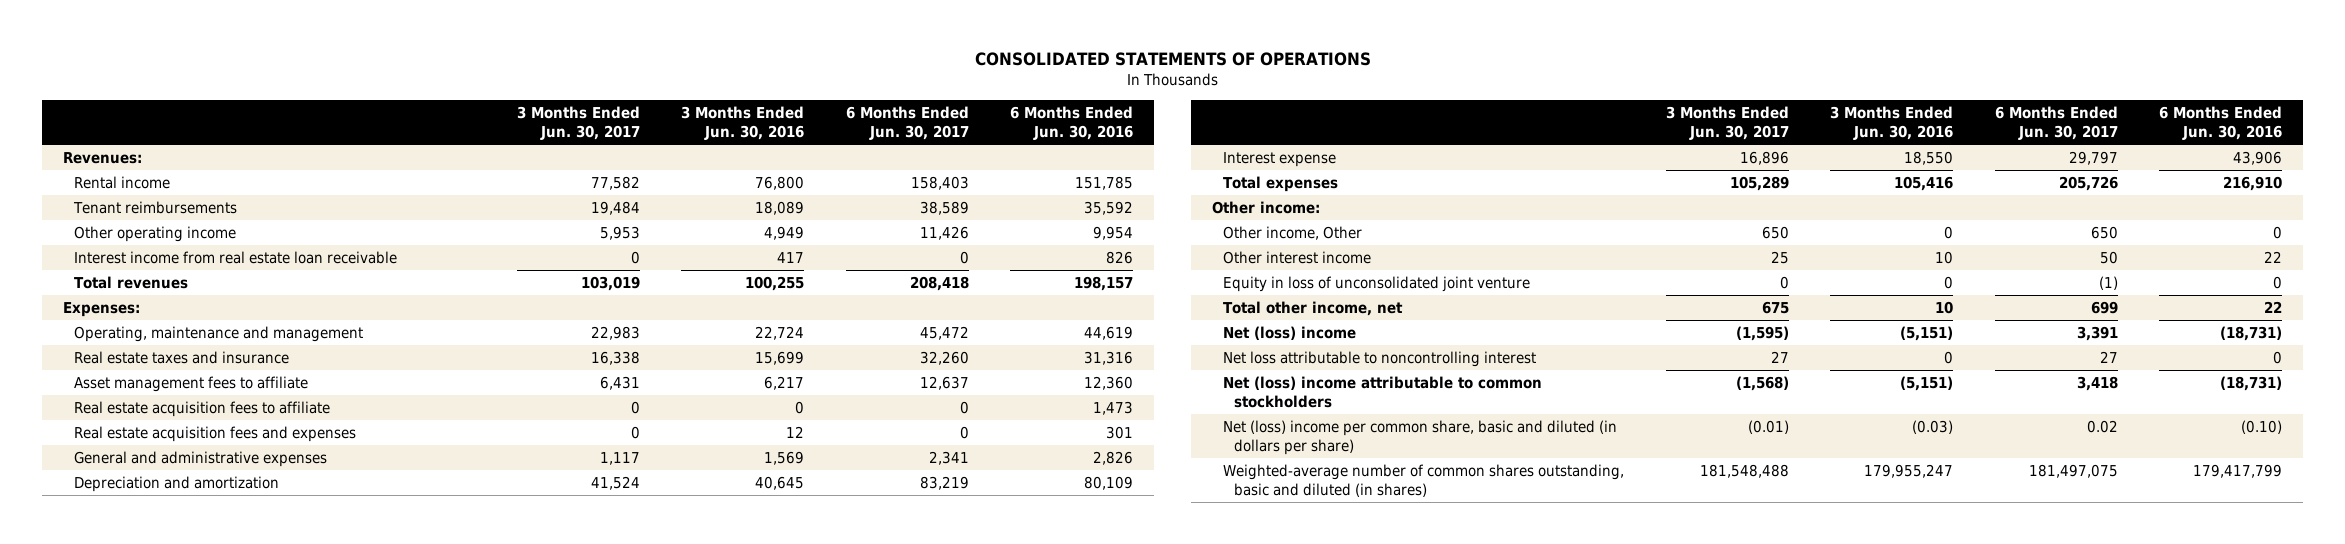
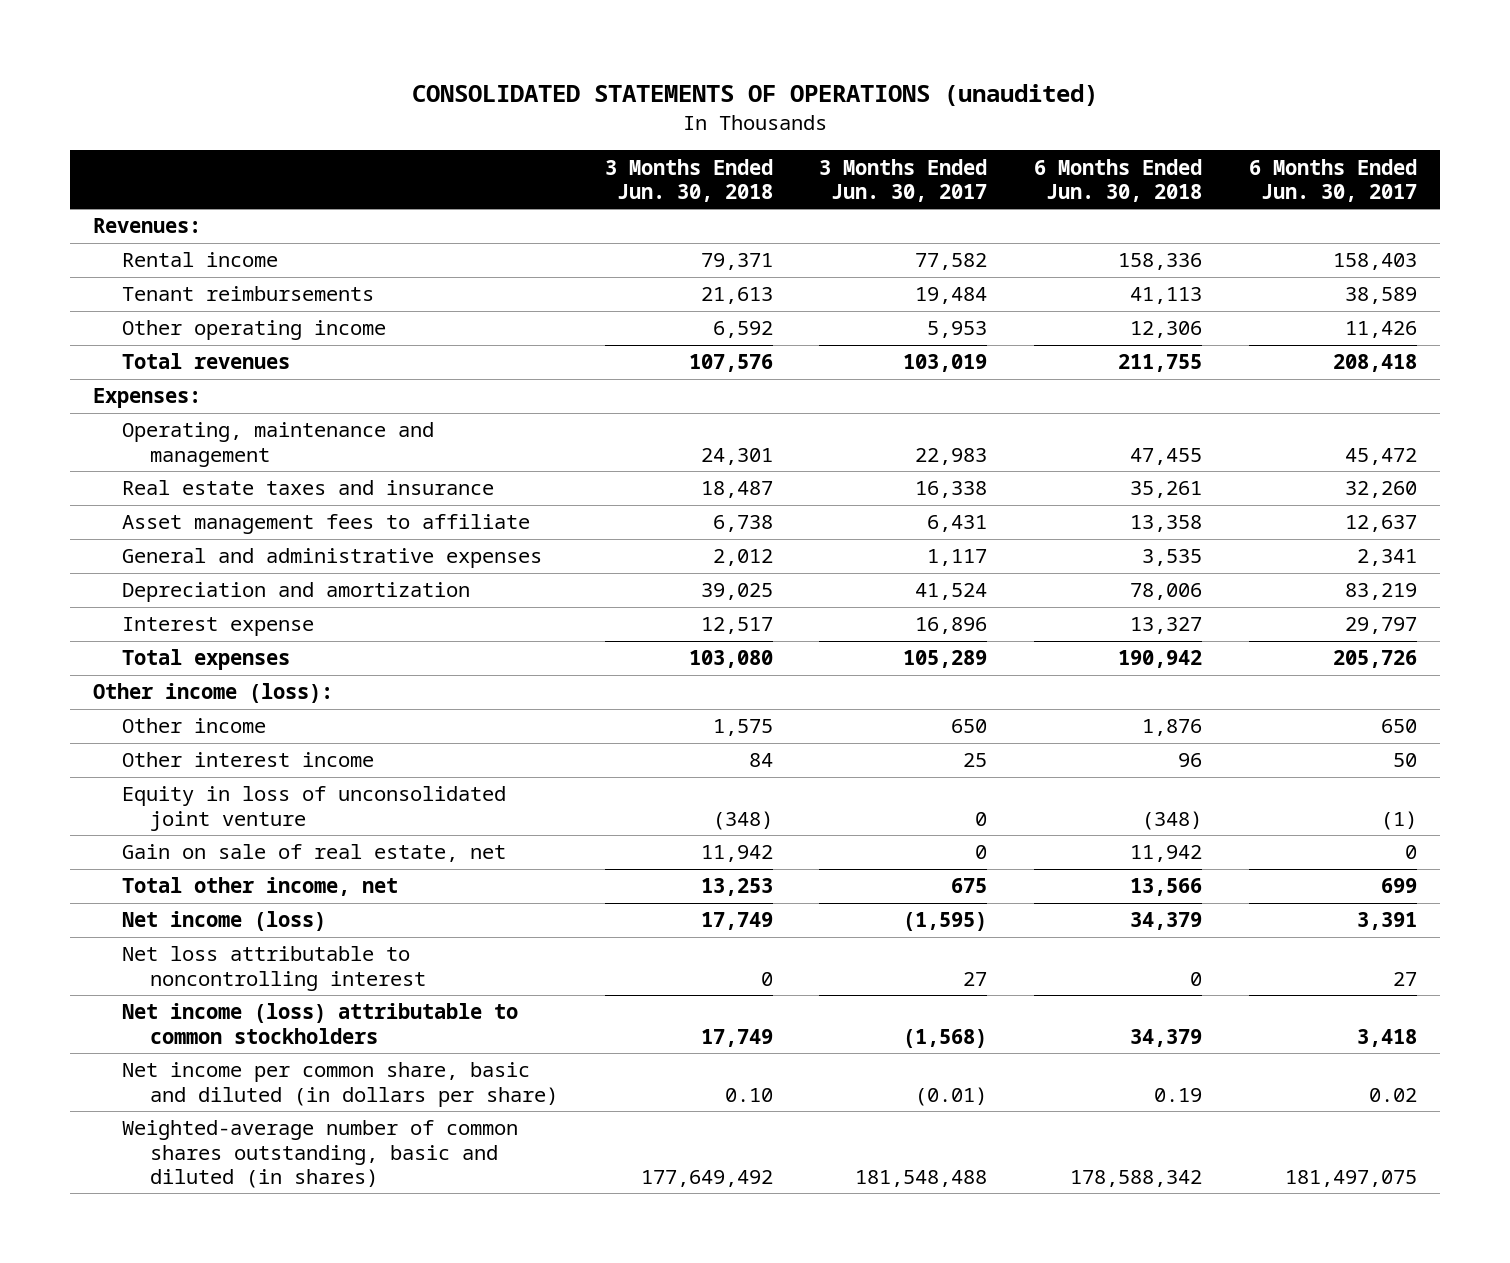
- CONSOLIDATED STATEMENTS OF OPERATIONS
+ CONSOLIDATED STATEMENTS OF OPERATIONS (unaudited)
- | 3 Months Ended Jun. 30, 2017 | 3 Months Ended Jun. 30, 2016 | 6 Months Ended Jun. 30, 2017 | 6 Months Ended Jun. 30, 2016
+ | 3 Months Ended Jun. 30, 2018 | 3 Months Ended Jun. 30, 2017 | 6 Months Ended Jun. 30, 2018 | 6 Months Ended Jun. 30, 2017
- Interest income from real estate loan receivable | 0 | 417 | 0 | 826
- Real estate acquisition fees to affiliate | 0 | 0 | 0 | 1,473
- Real estate acquisition fees and expenses | 0 | 12 | 0 | 301
- Other income:
- Other income, Other | 650 | 0 | 650 | 0
+ Other income (loss):
+ Other income | 1,575 | 650 | 1,876 | 650
+ Gain on sale of real estate, net | 11,942 | 0 | 11,942 | 0
- Net (loss) income | (1,595) | (5,151) | 3,391 | (18,731)
+ Net income (loss) | 17,749 | (1,595) | 34,379 | 3,391
- Net (loss) income attributable to common stockholders | (1,568) | (5,151) | 3,418 | (18,731)
- Net (loss) income per common share, basic and diluted (in dollars per share) | (0.01) | (0.03) | 0.02 | (0.10)
+ Net income (loss) attributable to common stockholders | 17,749 | (1,568) | 34,379 | 3,418
+ Net income per common share, basic and diluted (in dollars per share) | 0.10 | (0.01) | 0.19 | 0.02

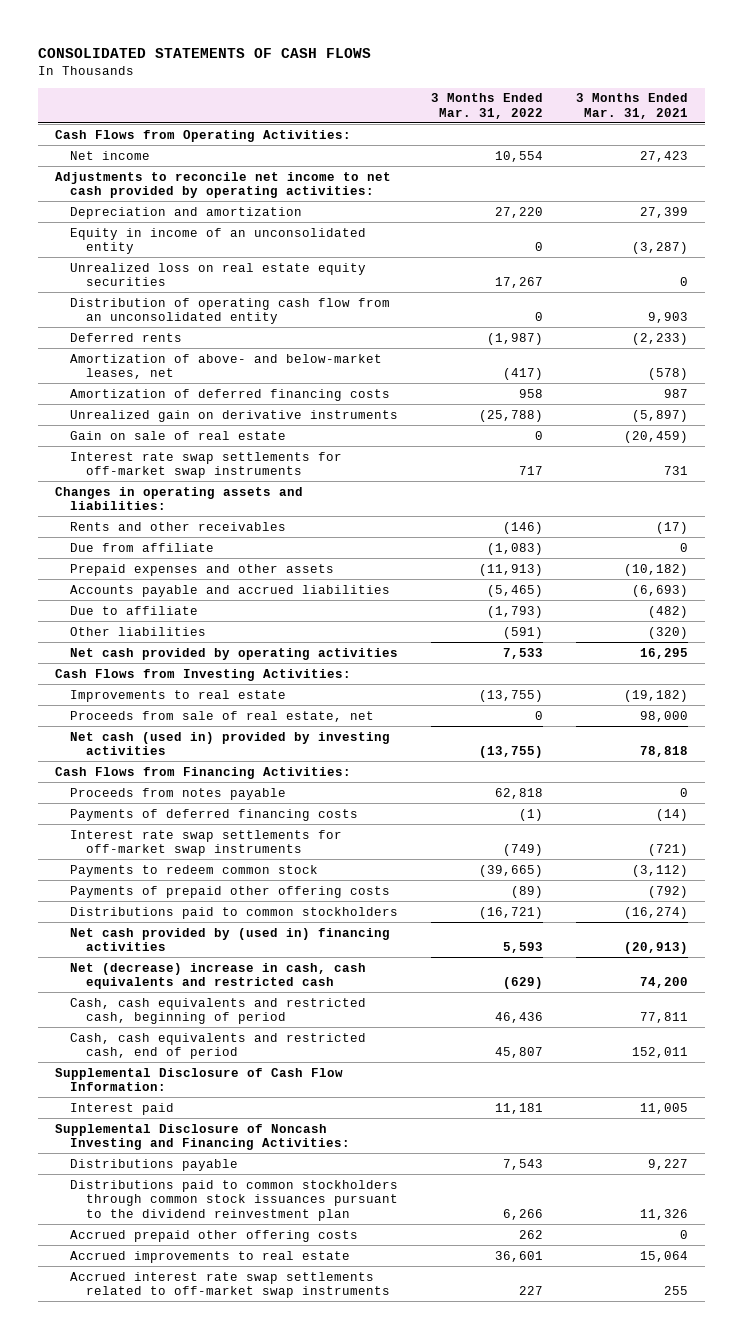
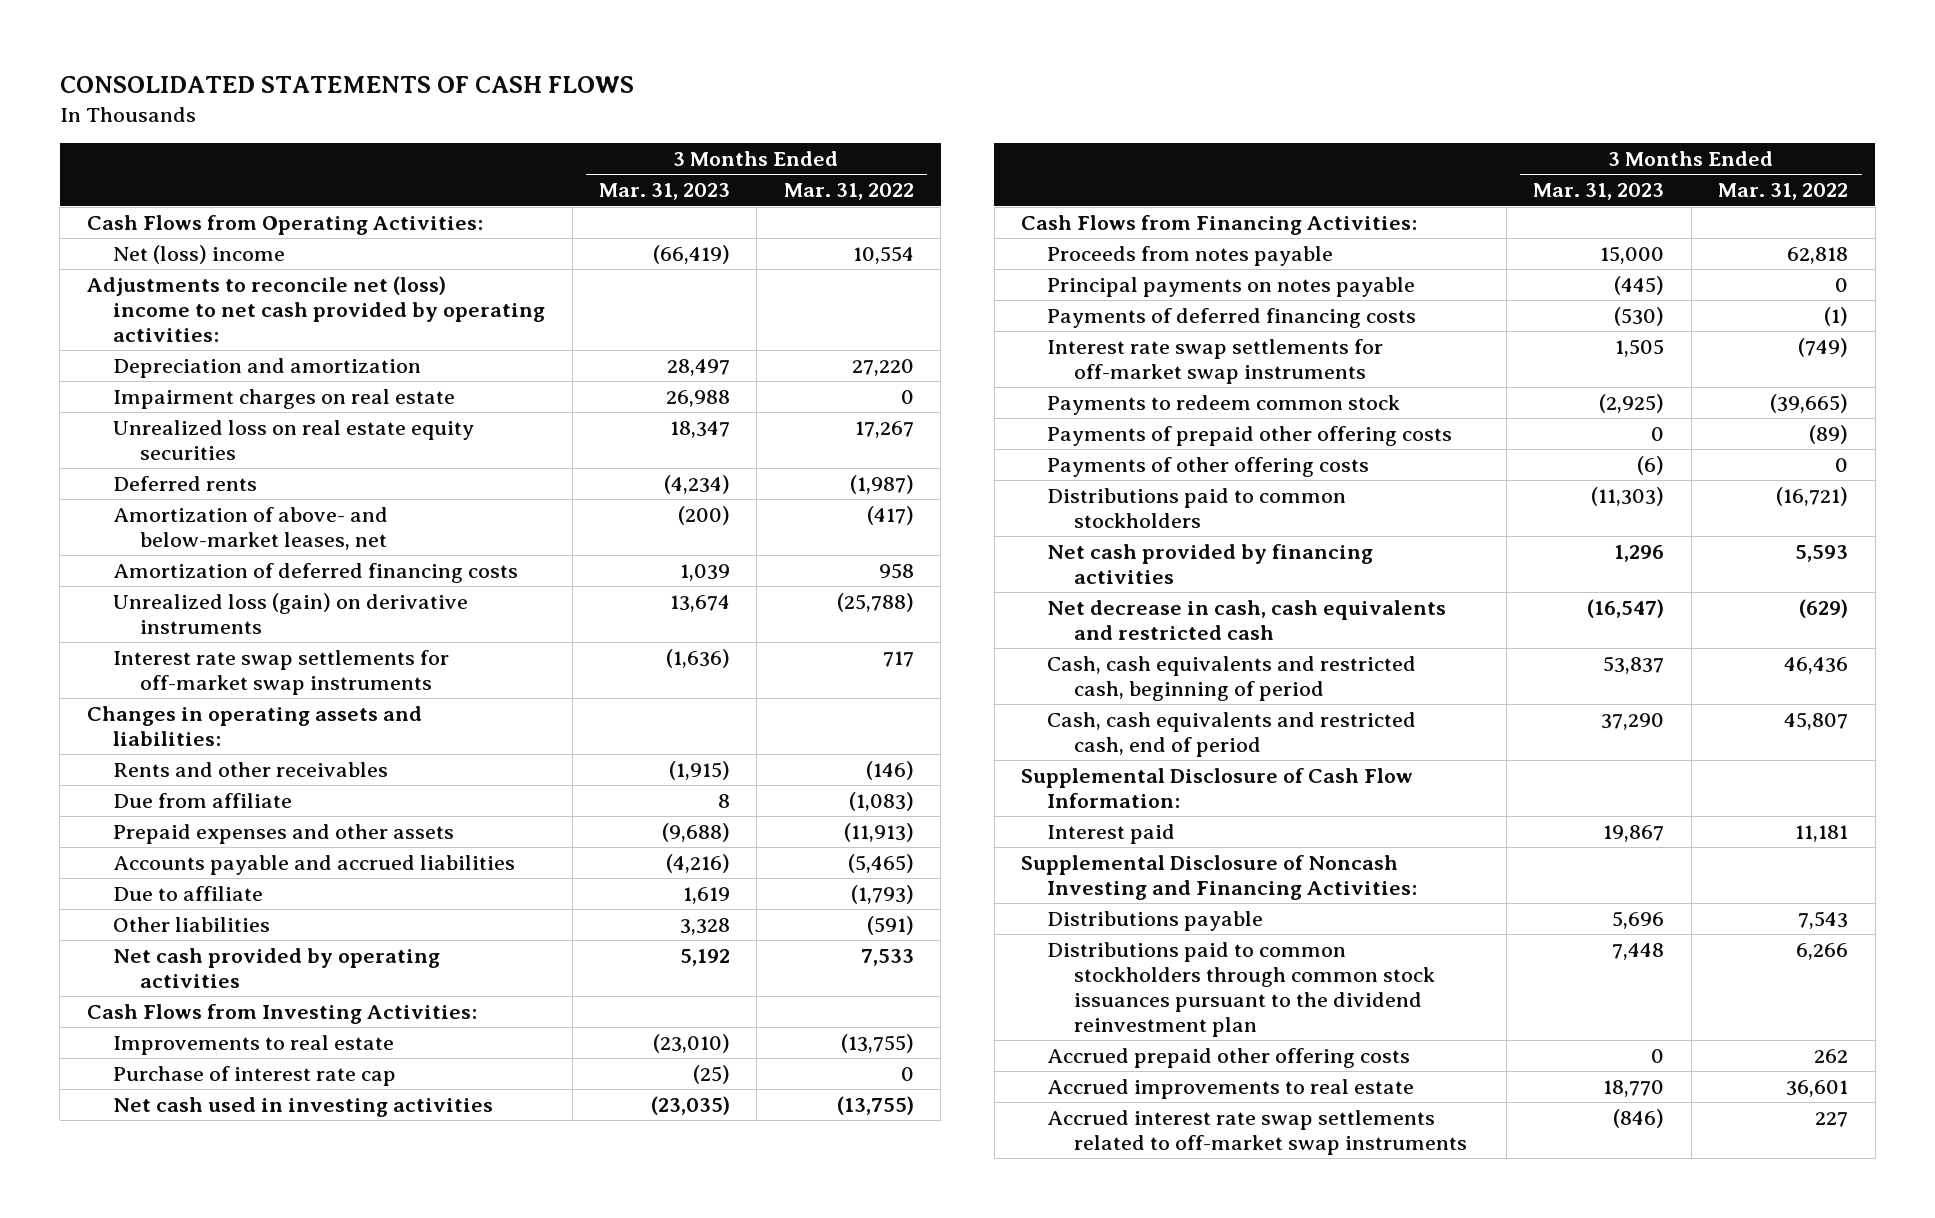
- | 3 Months Ended Mar. 31, 2022 | 3 Months Ended Mar. 31, 2021
+ | 3 Months Ended Mar. 31, 2023 | 3 Months Ended Mar. 31, 2022
- Net income | 10,554 | 27,423
- Adjustments to reconcile net income to net cash provided by operating activities:
+ Net (loss) income | (66,419) | 10,554
+ Adjustments to reconcile net (loss) income to net cash provided by operating activities:
- Equity in income of an unconsolidated entity | 0 | (3,287)
+ Impairment charges on real estate | 26,988 | 0
- Distribution of operating cash flow from an unconsolidated entity | 0 | 9,903
- Unrealized gain on derivative instruments | (25,788) | (5,897)
- Gain on sale of real estate | 0 | (20,459)
+ Unrealized loss (gain) on derivative instruments | 13,674 | (25,788)
- Proceeds from sale of real estate, net | 0 | 98,000
- Net cash (used in) provided by investing activities | (13,755) | 78,818
+ Purchase of interest rate cap | (25) | 0
+ Net cash used in investing activities | (23,035) | (13,755)
+ Principal payments on notes payable | (445) | 0
+ Payments of other offering costs | (6) | 0
- Net cash provided by (used in) financing activities | 5,593 | (20,913)
- Net (decrease) increase in cash, cash equivalents and restricted cash | (629) | 74,200
+ Net cash provided by financing activities | 1,296 | 5,593
+ Net decrease in cash, cash equivalents and restricted cash | (16,547) | (629)

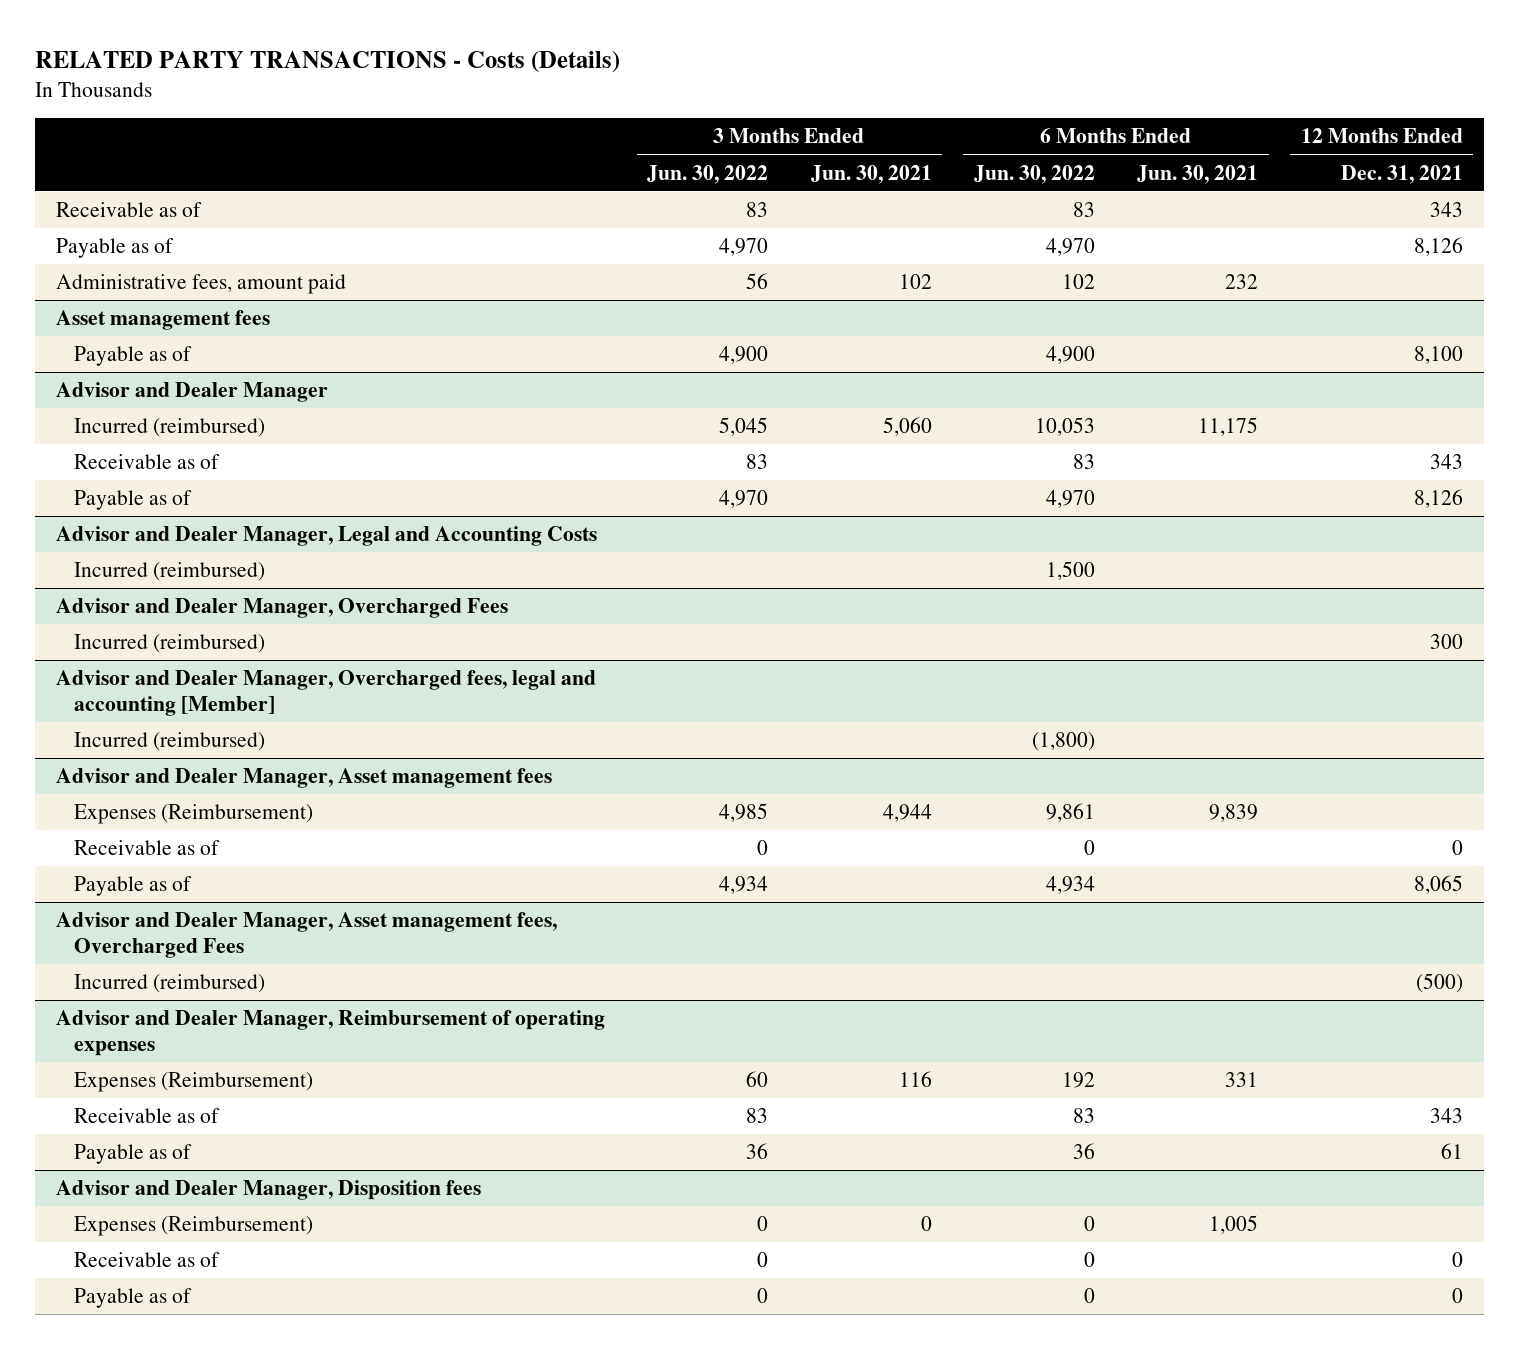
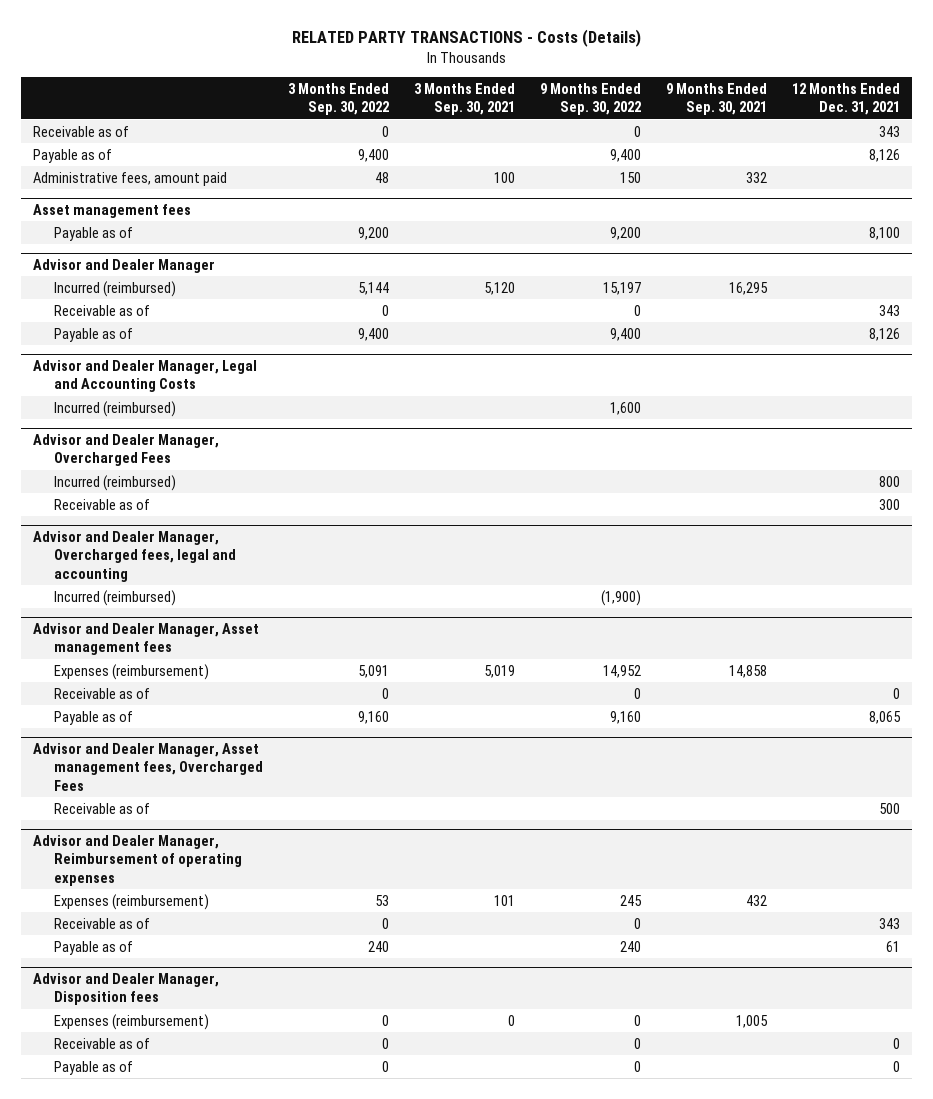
- | 3 Months Ended Jun. 30, 2022 | 3 Months Ended Jun. 30, 2021 | 6 Months Ended Jun. 30, 2022 | 6 Months Ended Jun. 30, 2021 | 12 Months Ended Dec. 31, 2021
+ | 3 Months Ended Sep. 30, 2022 | 3 Months Ended Sep. 30, 2021 | 9 Months Ended Sep. 30, 2022 | 9 Months Ended Sep. 30, 2021 | 12 Months Ended Dec. 31, 2021
@ Advisor and Dealer Manager, Overcharged Fees
- Incurred (reimbursed) | | | | | 300
- Advisor and Dealer Manager, Overcharged fees, legal and accounting [Member]
@ Advisor and Dealer Manager, Overcharged Fees
+ Incurred (reimbursed) | | | | | 800
+ Receivable as of | | | | | 300
+ Advisor and Dealer Manager, Overcharged fees, legal and accounting
@ Advisor and Dealer Manager, Asset management fees
- Expenses (Reimbursement) | 4,985 | 4,944 | 9,861 | 9,839 |
+ Expenses (reimbursement) | 5,091 | 5,019 | 14,952 | 14,858 |
@ Advisor and Dealer Manager, Asset management fees, Overcharged Fees
- Incurred (reimbursed) | | | | | (500)
+ Receivable as of | | | | | 500
@ Advisor and Dealer Manager, Reimbursement of operating expenses
- Expenses (Reimbursement) | 60 | 116 | 192 | 331 |
+ Expenses (reimbursement) | 53 | 101 | 245 | 432 |
@ Advisor and Dealer Manager, Disposition fees
- Expenses (Reimbursement) | 0 | 0 | 0 | 1,005 |
+ Expenses (reimbursement) | 0 | 0 | 0 | 1,005 |

